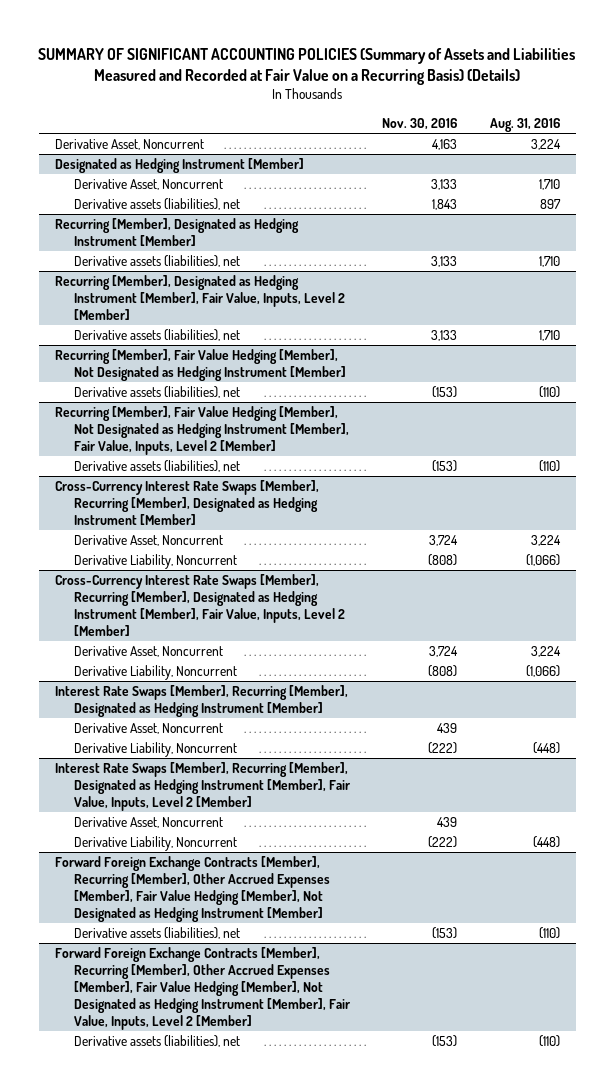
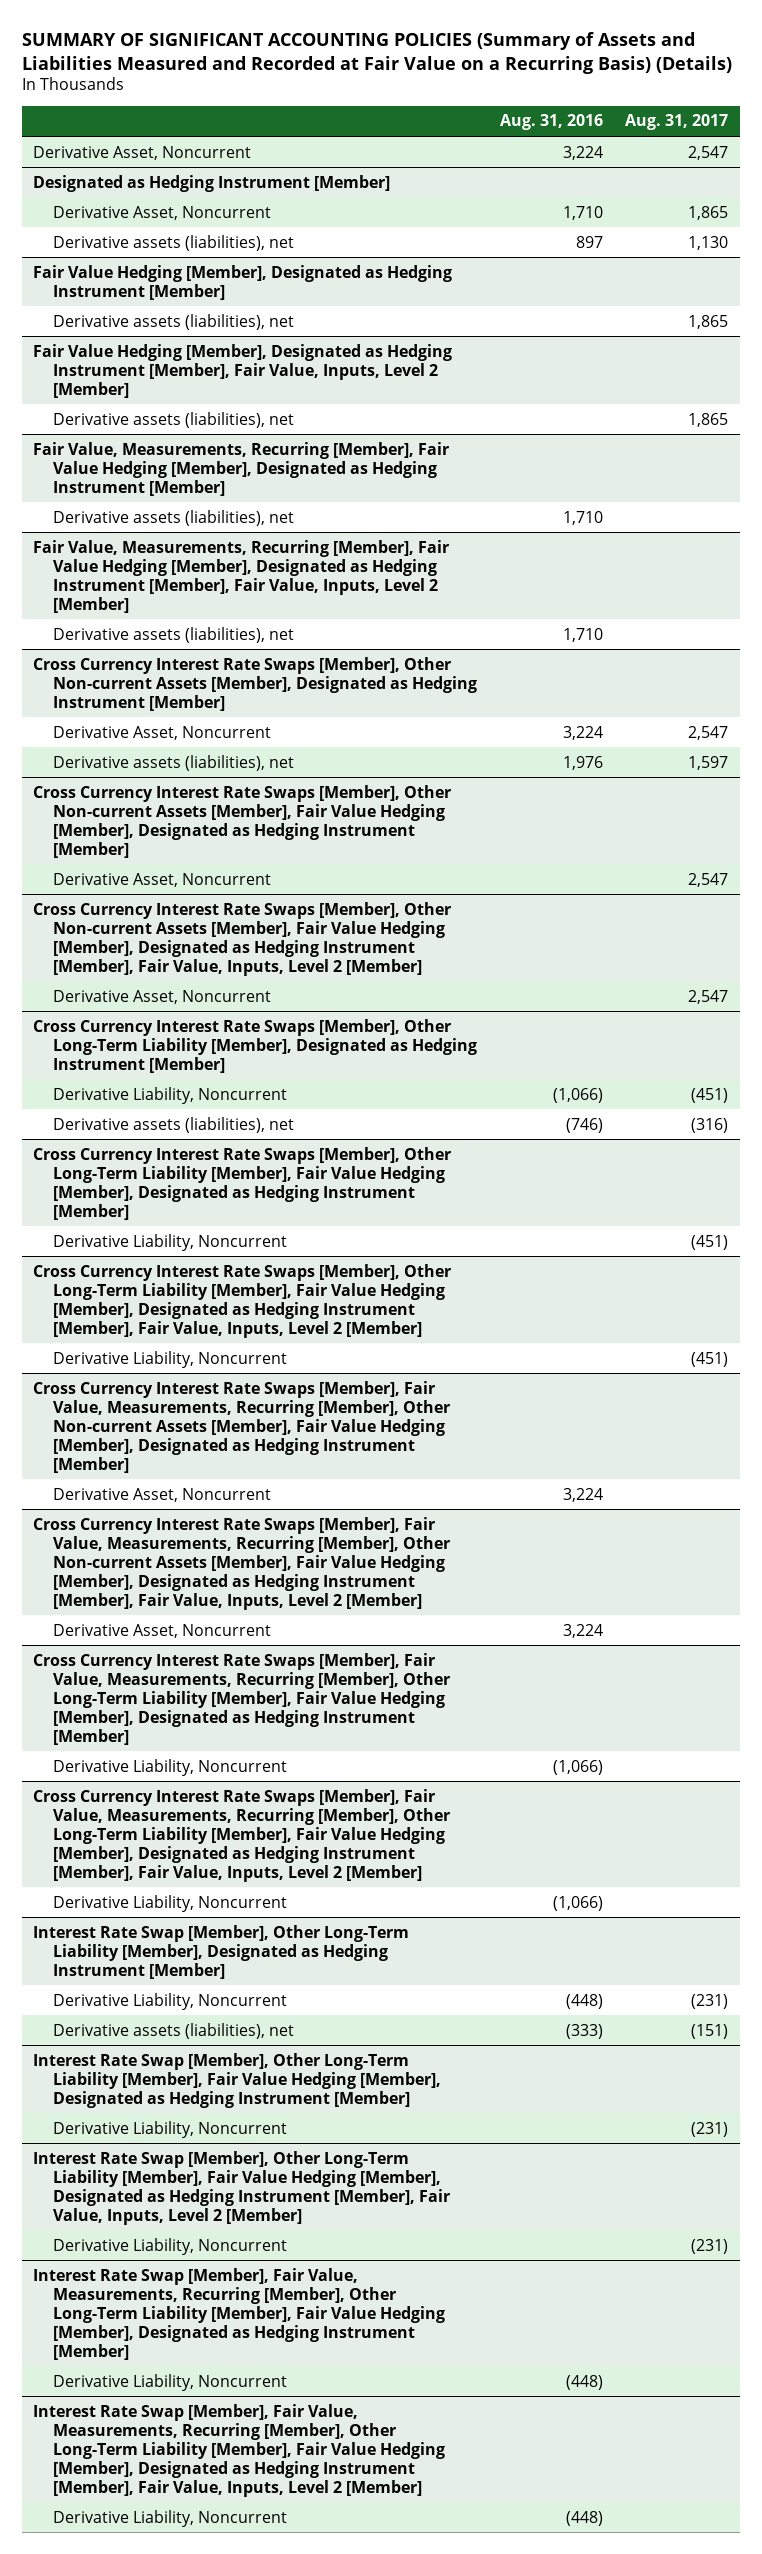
- | Nov. 30, 2016 | Aug. 31, 2016
+ | Aug. 31, 2016 | Aug. 31, 2017
- Recurring [Member], Designated as Hedging Instrument [Member]
+ Fair Value Hedging [Member], Designated as Hedging Instrument [Member]
+ Derivative assets (liabilities), net | | 1,865
+ Fair Value Hedging [Member], Designated as Hedging Instrument [Member], Fair Value, Inputs, Level 2 [Member]
+ Derivative assets (liabilities), net | | 1,865
+ Fair Value, Measurements, Recurring [Member], Fair Value Hedging [Member], Designated as Hedging Instrument [Member]
- Recurring [Member], Designated as Hedging Instrument [Member], Fair Value, Inputs, Level 2 [Member]
+ Fair Value, Measurements, Recurring [Member], Fair Value Hedging [Member], Designated as Hedging Instrument [Member], Fair Value, Inputs, Level 2 [Member]
- Recurring [Member], Fair Value Hedging [Member], Not Designated as Hedging Instrument [Member]
- Derivative assets (liabilities), net | (153) | (110)
- Recurring [Member], Fair Value Hedging [Member], Not Designated as Hedging Instrument [Member], Fair Value, Inputs, Level 2 [Member]
- Derivative assets (liabilities), net | (153) | (110)
- Cross-Currency Interest Rate Swaps [Member], Recurring [Member], Designated as Hedging Instrument [Member]
+ Cross Currency Interest Rate Swaps [Member], Other Non-current Assets [Member], Designated as Hedging Instrument [Member]
+ Derivative assets (liabilities), net | 1,976 | 1,597
+ Cross Currency Interest Rate Swaps [Member], Other Non-current Assets [Member], Fair Value Hedging [Member], Designated as Hedging Instrument [Member]
+ Derivative Asset, Noncurrent | | 2,547
+ Cross Currency Interest Rate Swaps [Member], Other Non-current Assets [Member], Fair Value Hedging [Member], Designated as Hedging Instrument [Member], Fair Value, Inputs, Level 2 [Member]
+ Derivative Asset, Noncurrent | | 2,547
+ Cross Currency Interest Rate Swaps [Member], Other Long-Term Liability [Member], Designated as Hedging Instrument [Member]
- Cross-Currency Interest Rate Swaps [Member], Recurring [Member], Designated as Hedging Instrument [Member], Fair Value, Inputs, Level 2 [Member]
+ Derivative assets (liabilities), net | (746) | (316)
+ Cross Currency Interest Rate Swaps [Member], Other Long-Term Liability [Member], Fair Value Hedging [Member], Designated as Hedging Instrument [Member]
+ Derivative Liability, Noncurrent | | (451)
+ Cross Currency Interest Rate Swaps [Member], Other Long-Term Liability [Member], Fair Value Hedging [Member], Designated as Hedging Instrument [Member], Fair Value, Inputs, Level 2 [Member]
+ Derivative Liability, Noncurrent | | (451)
+ Cross Currency Interest Rate Swaps [Member], Fair Value, Measurements, Recurring [Member], Other Non-current Assets [Member], Fair Value Hedging [Member], Designated as Hedging Instrument [Member]
+ Cross Currency Interest Rate Swaps [Member], Fair Value, Measurements, Recurring [Member], Other Non-current Assets [Member], Fair Value Hedging [Member], Designated as Hedging Instrument [Member], Fair Value, Inputs, Level 2 [Member]
+ Derivative Asset, Noncurrent | 3,224 |
+ Cross Currency Interest Rate Swaps [Member], Fair Value, Measurements, Recurring [Member], Other Long-Term Liability [Member], Fair Value Hedging [Member], Designated as Hedging Instrument [Member]
- Interest Rate Swaps [Member], Recurring [Member], Designated as Hedging Instrument [Member]
- Derivative Asset, Noncurrent | 439 |
+ Cross Currency Interest Rate Swaps [Member], Fair Value, Measurements, Recurring [Member], Other Long-Term Liability [Member], Fair Value Hedging [Member], Designated as Hedging Instrument [Member], Fair Value, Inputs, Level 2 [Member]
+ Derivative Liability, Noncurrent | (1,066) |
+ Interest Rate Swap [Member], Other Long-Term Liability [Member], Designated as Hedging Instrument [Member]
- Interest Rate Swaps [Member], Recurring [Member], Designated as Hedging Instrument [Member], Fair Value, Inputs, Level 2 [Member]
- Derivative Asset, Noncurrent | 439 |
+ Derivative assets (liabilities), net | (333) | (151)
+ Interest Rate Swap [Member], Other Long-Term Liability [Member], Fair Value Hedging [Member], Designated as Hedging Instrument [Member]
+ Derivative Liability, Noncurrent | | (231)
+ Interest Rate Swap [Member], Other Long-Term Liability [Member], Fair Value Hedging [Member], Designated as Hedging Instrument [Member], Fair Value, Inputs, Level 2 [Member]
+ Derivative Liability, Noncurrent | | (231)
+ Interest Rate Swap [Member], Fair Value, Measurements, Recurring [Member], Other Long-Term Liability [Member], Fair Value Hedging [Member], Designated as Hedging Instrument [Member]
- Forward Foreign Exchange Contracts [Member], Recurring [Member], Other Accrued Expenses [Member], Fair Value Hedging [Member], Not Designated as Hedging Instrument [Member]
- Derivative assets (liabilities), net | (153) | (110)
- Forward Foreign Exchange Contracts [Member], Recurring [Member], Other Accrued Expenses [Member], Fair Value Hedging [Member], Not Designated as Hedging Instrument [Member], Fair Value, Inputs, Level 2 [Member]
- Derivative assets (liabilities), net | (153) | (110)
+ Interest Rate Swap [Member], Fair Value, Measurements, Recurring [Member], Other Long-Term Liability [Member], Fair Value Hedging [Member], Designated as Hedging Instrument [Member], Fair Value, Inputs, Level 2 [Member]
+ Derivative Liability, Noncurrent | (448) |

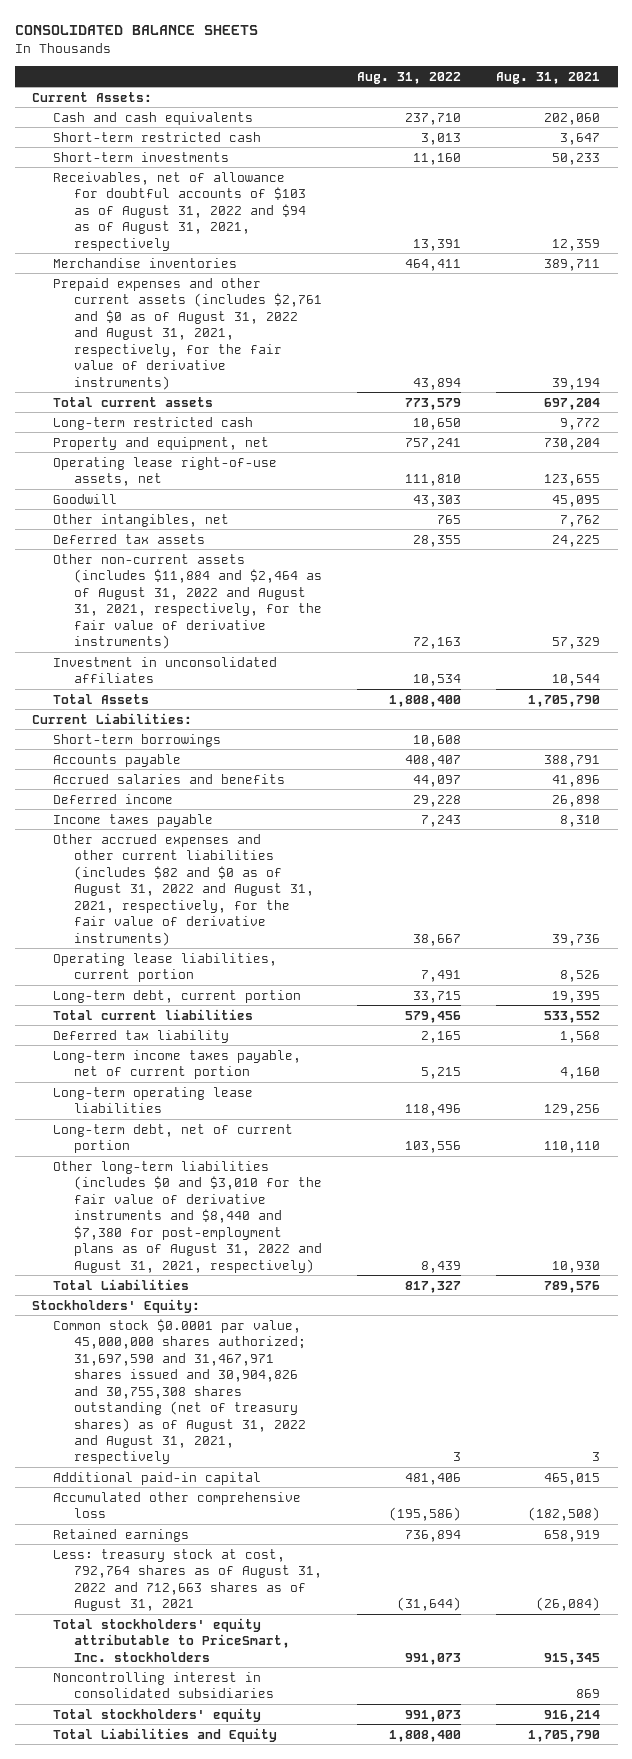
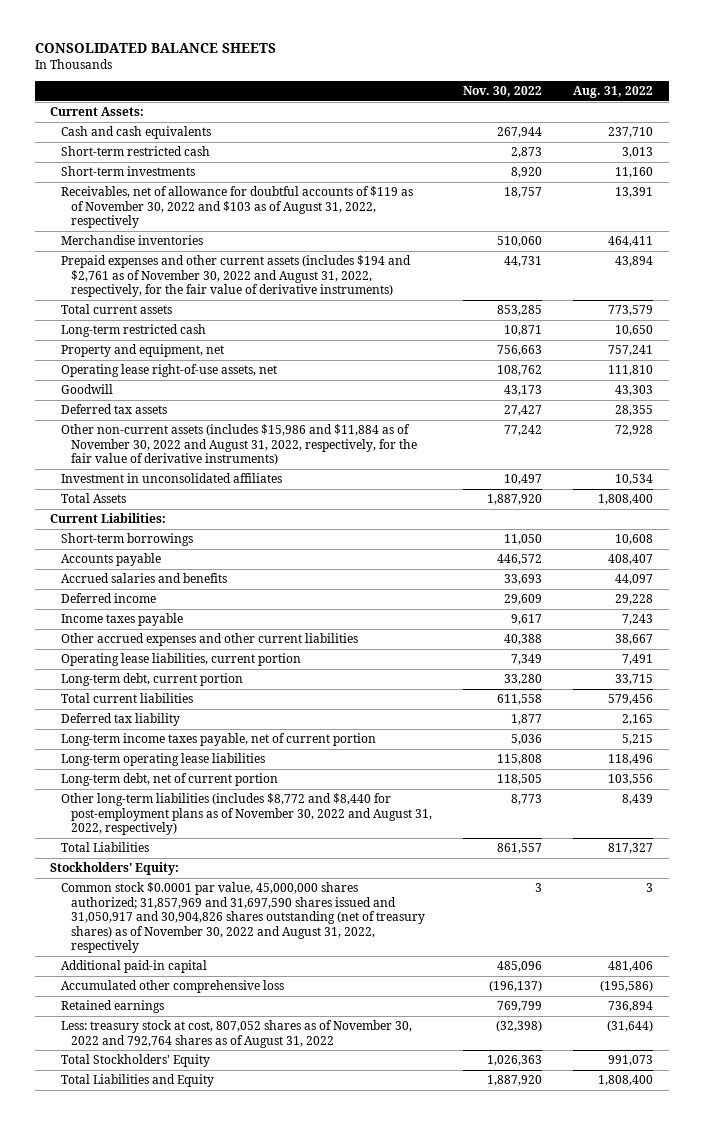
- | Aug. 31, 2022 | Aug. 31, 2021
+ | Nov. 30, 2022 | Aug. 31, 2022
- Receivables, net of allowance for doubtful accounts of $103 as of August 31, 2022 and $94 as of August 31, 2021, respectively | 13,391 | 12,359
+ Receivables, net of allowance for doubtful accounts of $119 as of November 30, 2022 and $103 as of August 31, 2022, respectively | 18,757 | 13,391
- Prepaid expenses and other current assets (includes $2,761 and $0 as of August 31, 2022 and August 31, 2021, respectively, for the fair value of derivative instruments) | 43,894 | 39,194
+ Prepaid expenses and other current assets (includes $194 and $2,761 as of November 30, 2022 and August 31, 2022, respectively, for the fair value of derivative instruments) | 44,731 | 43,894
- Other intangibles, net | 765 | 7,762
- Other non-current assets (includes $11,884 and $2,464 as of August 31, 2022 and August 31, 2021, respectively, for the fair value of derivative instruments) | 72,163 | 57,329
+ Other non-current assets (includes $15,986 and $11,884 as of November 30, 2022 and August 31, 2022, respectively, for the fair value of derivative instruments) | 77,242 | 72,928
- Other accrued expenses and other current liabilities (includes $82 and $0 as of August 31, 2022 and August 31, 2021, respectively, for the fair value of derivative instruments) | 38,667 | 39,736
+ Other accrued expenses and other current liabilities | 40,388 | 38,667
- Other long-term liabilities (includes $0 and $3,010 for the fair value of derivative instruments and $8,440 and $7,380 for post-employment plans as of August 31, 2022 and August 31, 2021, respectively) | 8,439 | 10,930
+ Other long-term liabilities (includes $8,772 and $8,440 for post-employment plans as of November 30, 2022 and August 31, 2022, respectively) | 8,773 | 8,439
- Common stock $0.0001 par value, 45,000,000 shares authorized; 31,697,590 and 31,467,971 shares issued and 30,904,826 and 30,755,308 shares outstanding (net of treasury shares) as of August 31, 2022 and August 31, 2021, respectively | 3 | 3
+ Common stock $0.0001 par value, 45,000,000 shares authorized; 31,857,969 and 31,697,590 shares issued and 31,050,917 and 30,904,826 shares outstanding (net of treasury shares) as of November 30, 2022 and August 31, 2022, respectively | 3 | 3
- Less: treasury stock at cost, 792,764 shares as of August 31, 2022 and 712,663 shares as of August 31, 2021 | (31,644) | (26,084)
- Total stockholders' equity attributable to PriceSmart, Inc. stockholders | 991,073 | 915,345
- Noncontrolling interest in consolidated subsidiaries | | 869
- Total stockholders' equity | 991,073 | 916,214
+ Less: treasury stock at cost, 807,052 shares as of November 30, 2022 and 792,764 shares as of August 31, 2022 | (32,398) | (31,644)
+ Total Stockholders' Equity | 1,026,363 | 991,073

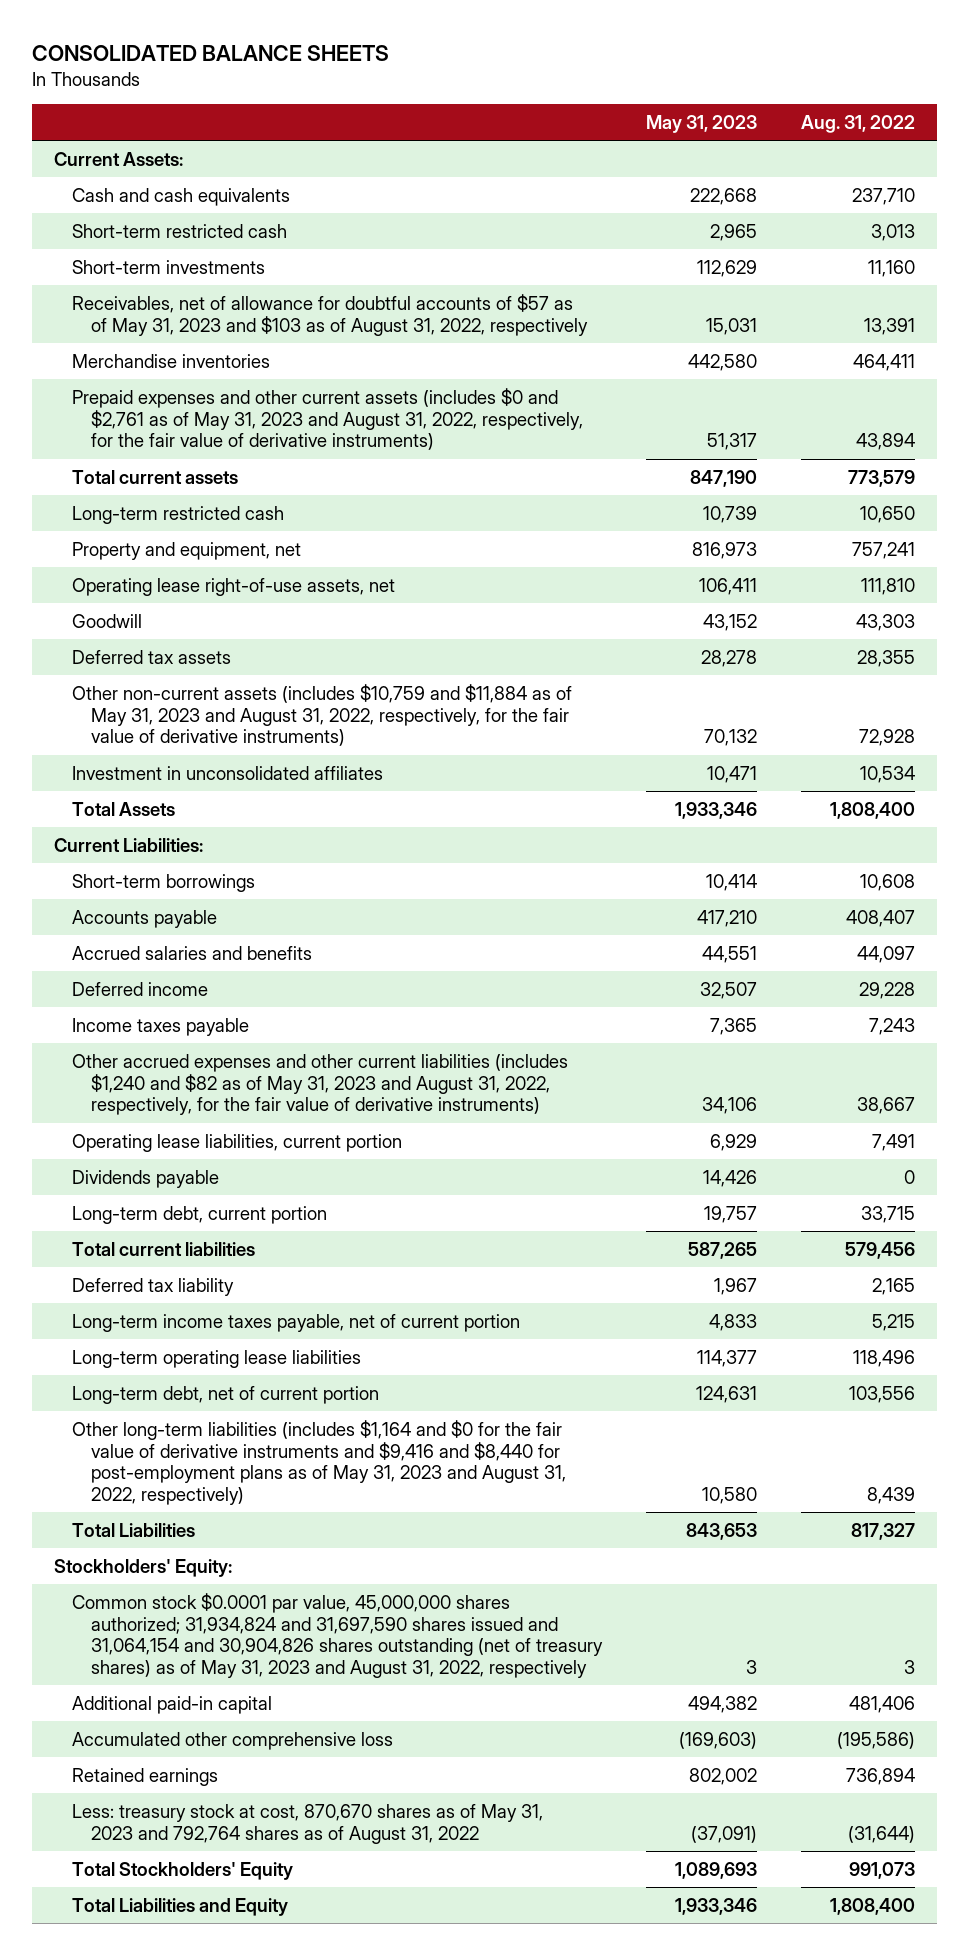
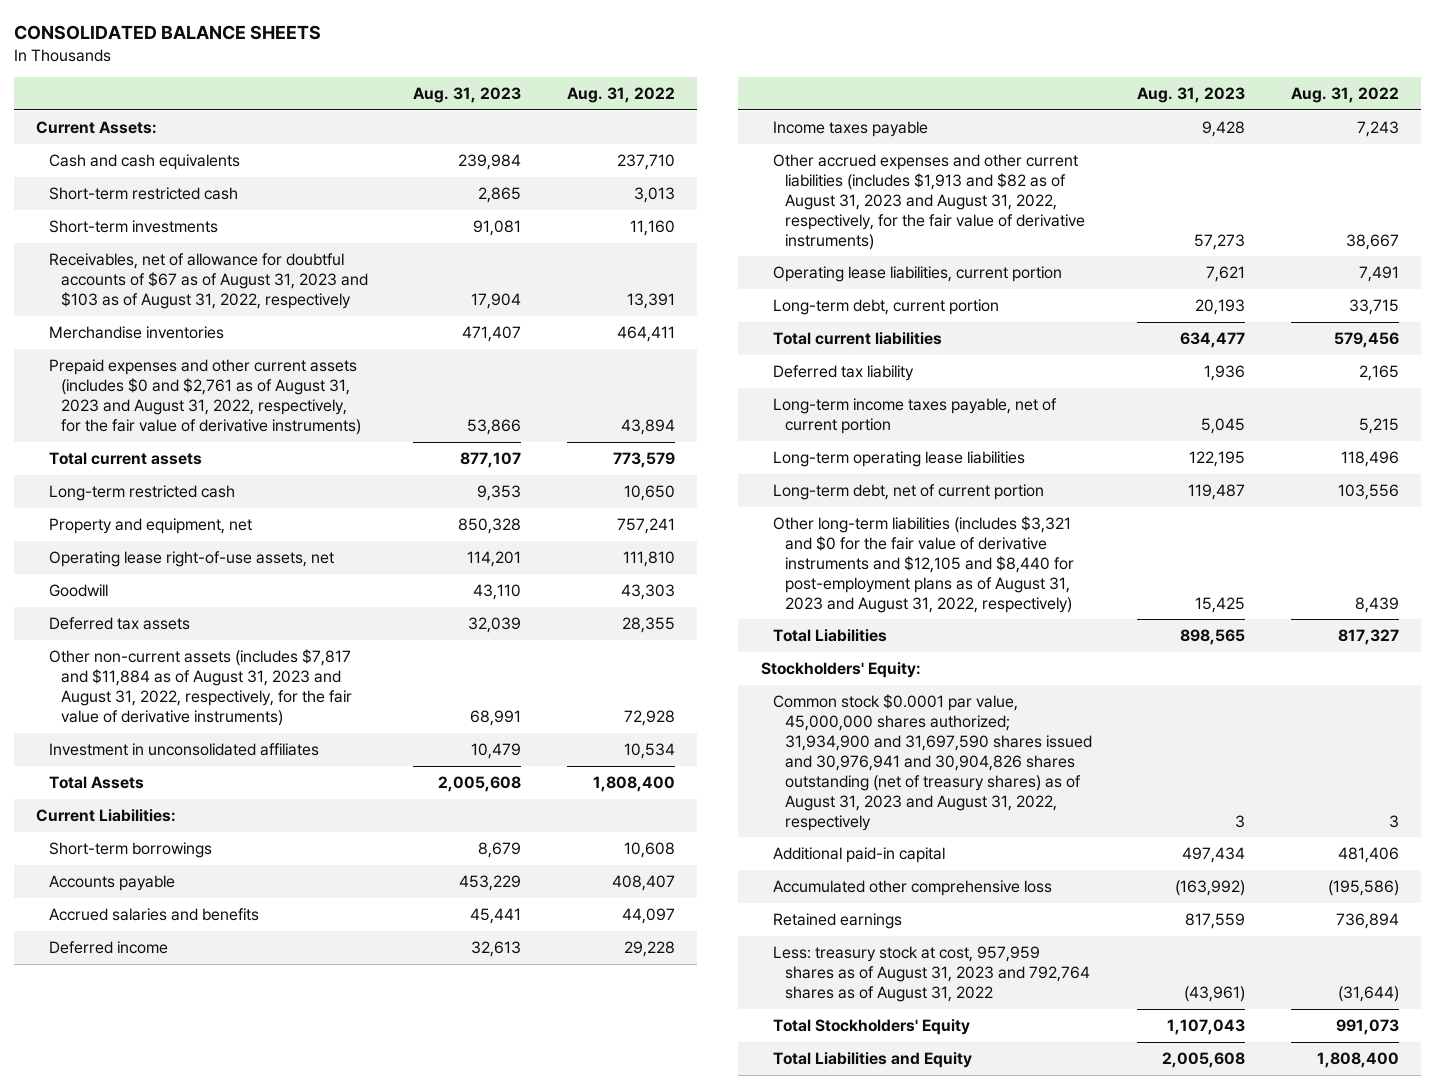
- | May 31, 2023 | Aug. 31, 2022
+ | Aug. 31, 2023 | Aug. 31, 2022
- Receivables, net of allowance for doubtful accounts of $57 as of May 31, 2023 and $103 as of August 31, 2022, respectively | 15,031 | 13,391
+ Receivables, net of allowance for doubtful accounts of $67 as of August 31, 2023 and $103 as of August 31, 2022, respectively | 17,904 | 13,391
- Prepaid expenses and other current assets (includes $0 and $2,761 as of May 31, 2023 and August 31, 2022, respectively, for the fair value of derivative instruments) | 51,317 | 43,894
+ Prepaid expenses and other current assets (includes $0 and $2,761 as of August 31, 2023 and August 31, 2022, respectively, for the fair value of derivative instruments) | 53,866 | 43,894
- Other non-current assets (includes $10,759 and $11,884 as of May 31, 2023 and August 31, 2022, respectively, for the fair value of derivative instruments) | 70,132 | 72,928
+ Other non-current assets (includes $7,817 and $11,884 as of August 31, 2023 and August 31, 2022, respectively, for the fair value of derivative instruments) | 68,991 | 72,928
- Other accrued expenses and other current liabilities (includes $1,240 and $82 as of May 31, 2023 and August 31, 2022, respectively, for the fair value of derivative instruments) | 34,106 | 38,667
+ Other accrued expenses and other current liabilities (includes $1,913 and $82 as of August 31, 2023 and August 31, 2022, respectively, for the fair value of derivative instruments) | 57,273 | 38,667
- Dividends payable | 14,426 | 0
- Other long-term liabilities (includes $1,164 and $0 for the fair value of derivative instruments and $9,416 and $8,440 for post-employment plans as of May 31, 2023 and August 31, 2022, respectively) | 10,580 | 8,439
+ Other long-term liabilities (includes $3,321 and $0 for the fair value of derivative instruments and $12,105 and $8,440 for post-employment plans as of August 31, 2023 and August 31, 2022, respectively) | 15,425 | 8,439
- Common stock $0.0001 par value, 45,000,000 shares authorized; 31,934,824 and 31,697,590 shares issued and 31,064,154 and 30,904,826 shares outstanding (net of treasury shares) as of May 31, 2023 and August 31, 2022, respectively | 3 | 3
+ Common stock $0.0001 par value, 45,000,000 shares authorized; 31,934,900 and 31,697,590 shares issued and 30,976,941 and 30,904,826 shares outstanding (net of treasury shares) as of August 31, 2023 and August 31, 2022, respectively | 3 | 3
- Less: treasury stock at cost, 870,670 shares as of May 31, 2023 and 792,764 shares as of August 31, 2022 | (37,091) | (31,644)
+ Less: treasury stock at cost, 957,959 shares as of August 31, 2023 and 792,764 shares as of August 31, 2022 | (43,961) | (31,644)

